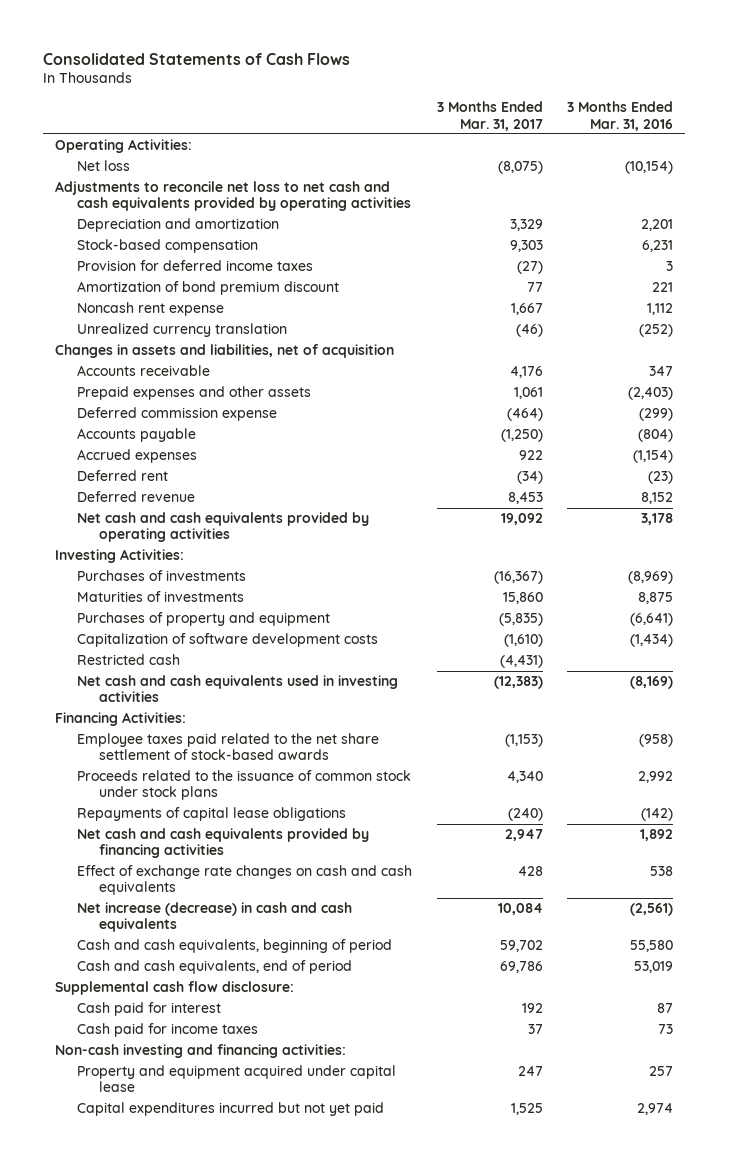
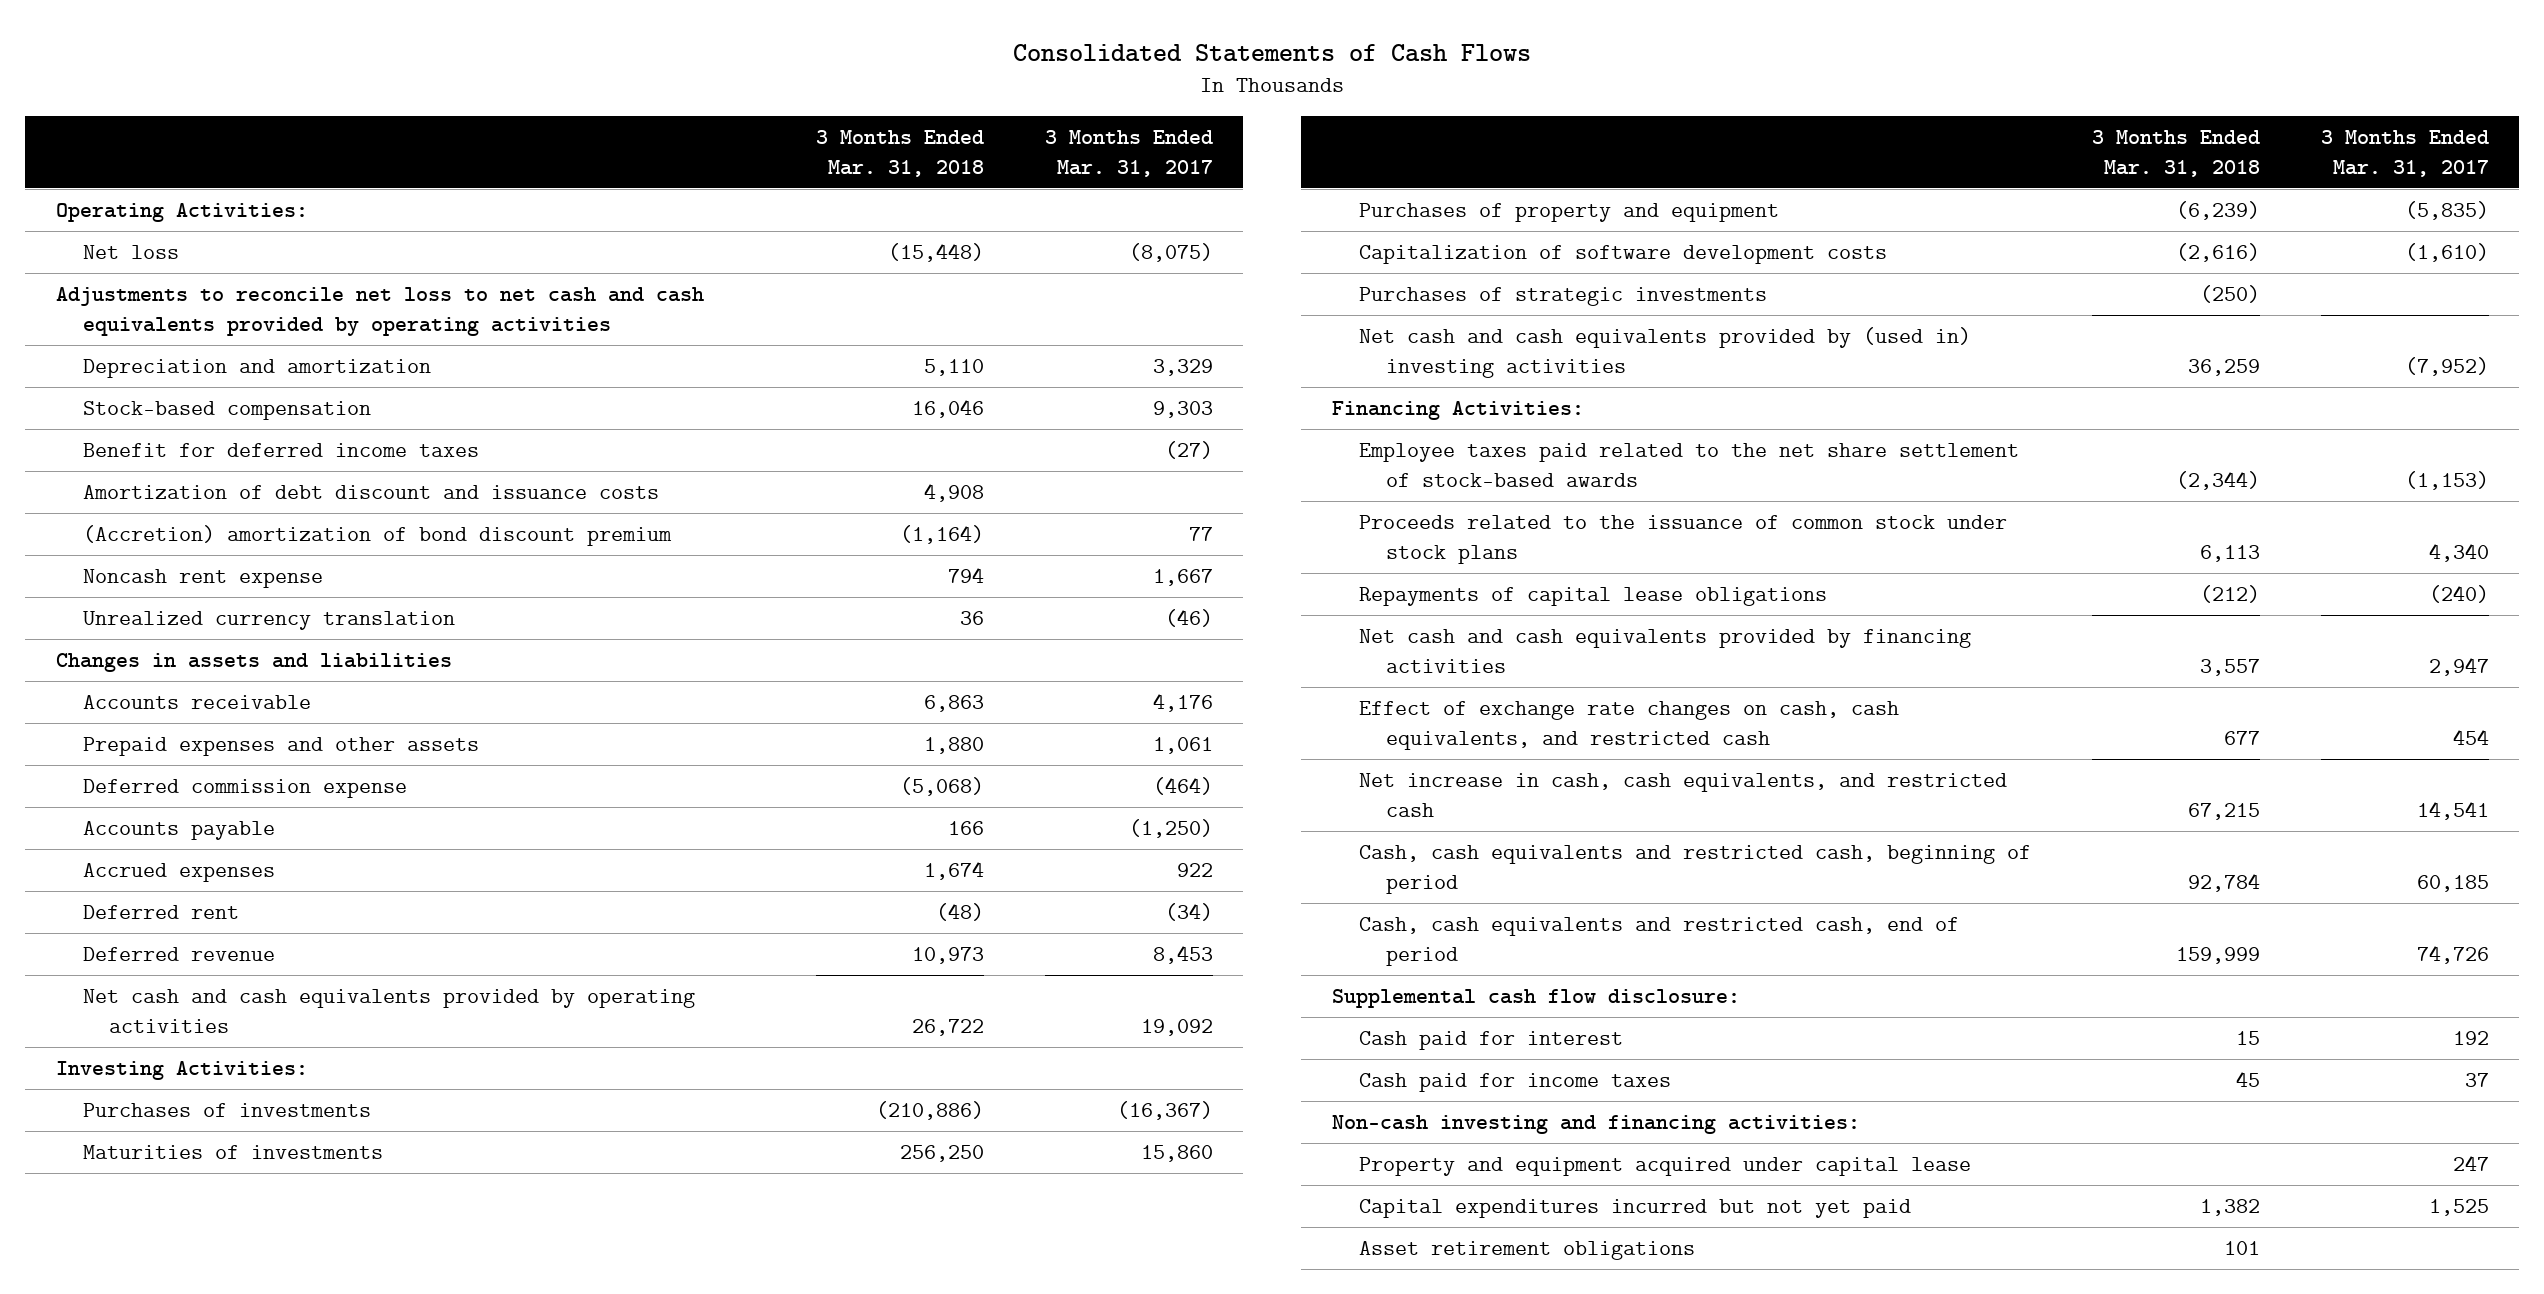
- | 3 Months Ended Mar. 31, 2017 | 3 Months Ended Mar. 31, 2016
+ | 3 Months Ended Mar. 31, 2018 | 3 Months Ended Mar. 31, 2017
- Provision for deferred income taxes | (27) | 3
- Amortization of bond premium discount | 77 | 221
+ Benefit for deferred income taxes | | (27)
+ Amortization of debt discount and issuance costs | 4,908 |
+ (Accretion) amortization of bond discount premium | (1,164) | 77
- Changes in assets and liabilities, net of acquisition
+ Changes in assets and liabilities
- Restricted cash | (4,431) |
- Net cash and cash equivalents used in investing activities | (12,383) | (8,169)
+ Purchases of strategic investments | (250) |
+ Net cash and cash equivalents provided by (used in) investing activities | 36,259 | (7,952)
- Effect of exchange rate changes on cash and cash equivalents | 428 | 538
- Net increase (decrease) in cash and cash equivalents | 10,084 | (2,561)
- Cash and cash equivalents, beginning of period | 59,702 | 55,580
- Cash and cash equivalents, end of period | 69,786 | 53,019
+ Effect of exchange rate changes on cash, cash equivalents, and restricted cash | 677 | 454
+ Net increase in cash, cash equivalents, and restricted cash | 67,215 | 14,541
+ Cash, cash equivalents and restricted cash, beginning of period | 92,784 | 60,185
+ Cash, cash equivalents and restricted cash, end of period | 159,999 | 74,726
+ Asset retirement obligations | 101 |

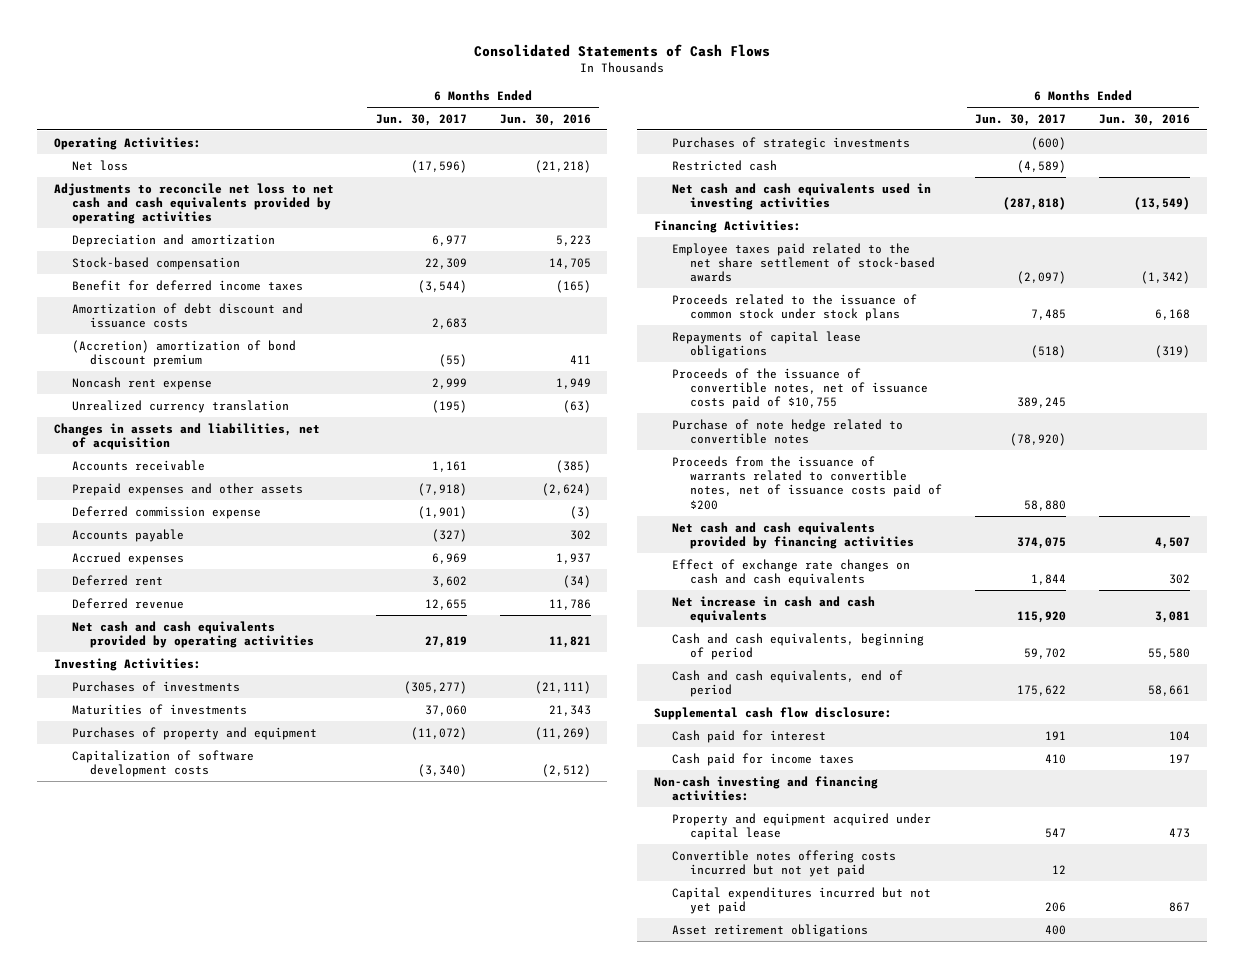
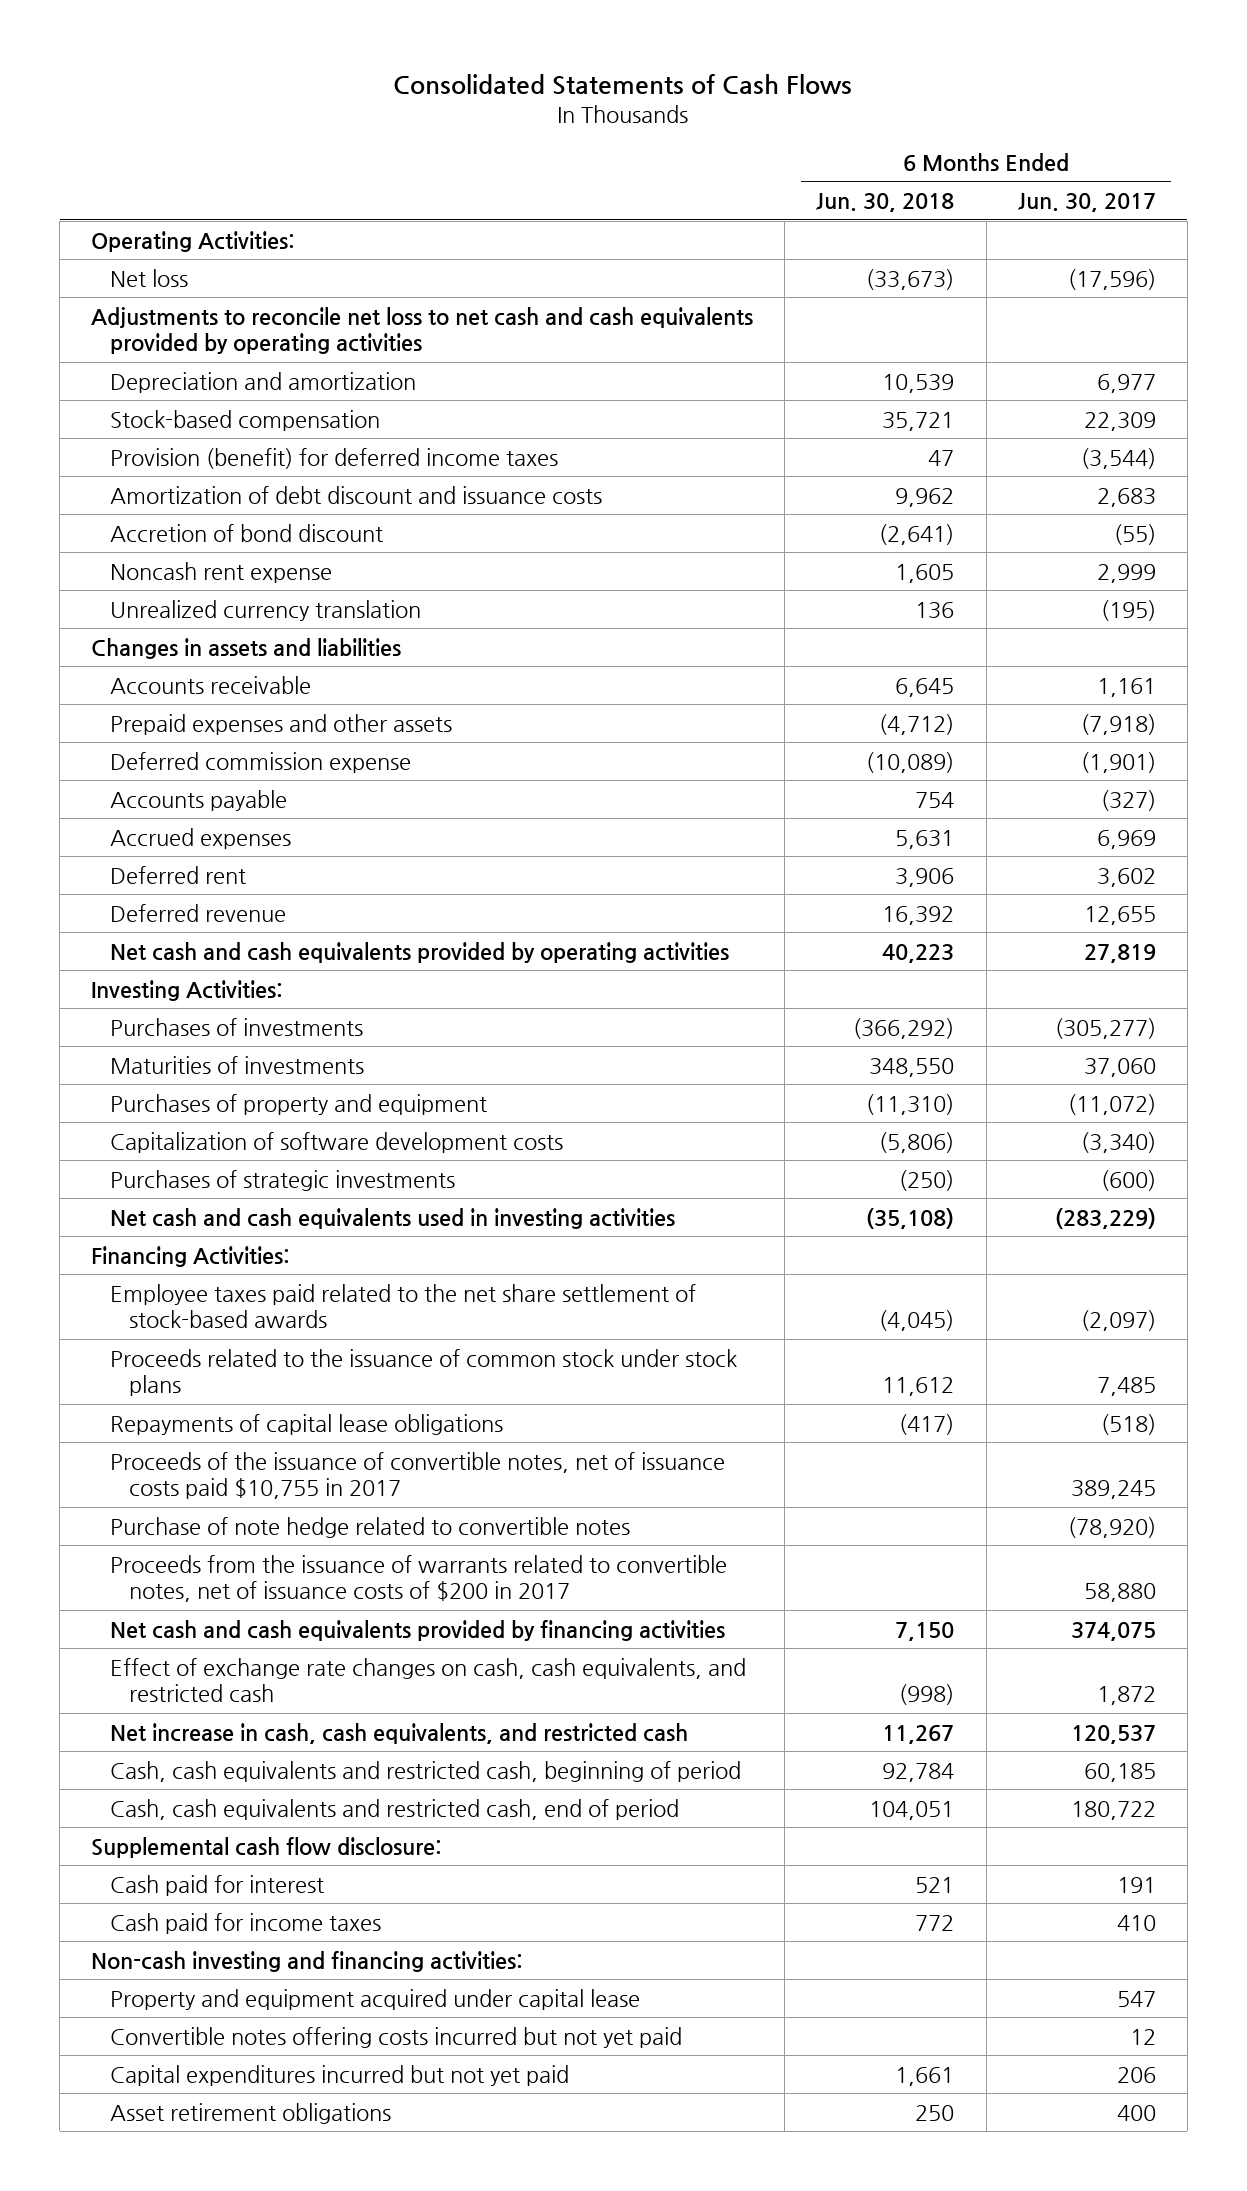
- | 6 Months Ended Jun. 30, 2017 | 6 Months Ended Jun. 30, 2016
+ | 6 Months Ended Jun. 30, 2018 | 6 Months Ended Jun. 30, 2017
- Benefit for deferred income taxes | (3,544) | (165)
+ Provision (benefit) for deferred income taxes | 47 | (3,544)
- (Accretion) amortization of bond discount premium | (55) | 411
+ Accretion of bond discount | (2,641) | (55)
- Changes in assets and liabilities, net of acquisition
+ Changes in assets and liabilities
- Restricted cash | (4,589) |
- Net cash and cash equivalents used in investing activities | (287,818) | (13,549)
+ Net cash and cash equivalents used in investing activities | (35,108) | (283,229)
- Proceeds of the issuance of convertible notes, net of issuance costs paid of $10,755 | 389,245 |
+ Proceeds of the issuance of convertible notes, net of issuance costs paid $10,755 in 2017 | | 389,245
- Proceeds from the issuance of warrants related to convertible notes, net of issuance costs paid of $200 | 58,880 |
+ Proceeds from the issuance of warrants related to convertible notes, net of issuance costs of $200 in 2017 | | 58,880
- Effect of exchange rate changes on cash and cash equivalents | 1,844 | 302
- Net increase in cash and cash equivalents | 115,920 | 3,081
- Cash and cash equivalents, beginning of period | 59,702 | 55,580
- Cash and cash equivalents, end of period | 175,622 | 58,661
+ Effect of exchange rate changes on cash, cash equivalents, and restricted cash | (998) | 1,872
+ Net increase in cash, cash equivalents, and restricted cash | 11,267 | 120,537
+ Cash, cash equivalents and restricted cash, beginning of period | 92,784 | 60,185
+ Cash, cash equivalents and restricted cash, end of period | 104,051 | 180,722

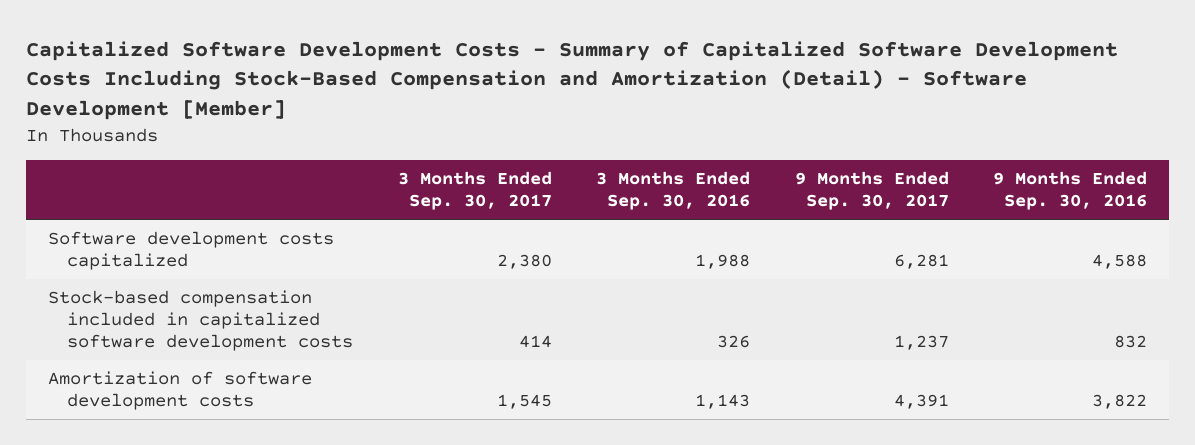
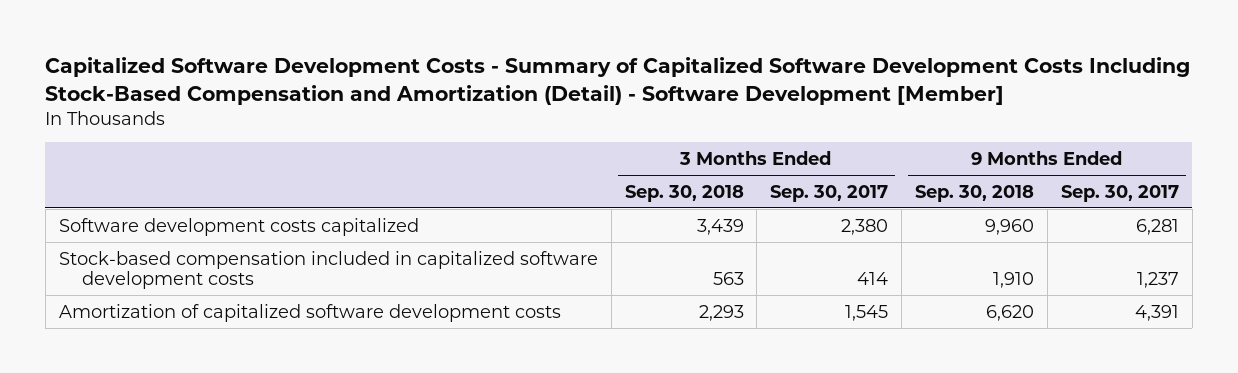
- | 3 Months Ended Sep. 30, 2017 | 3 Months Ended Sep. 30, 2016 | 9 Months Ended Sep. 30, 2017 | 9 Months Ended Sep. 30, 2016
+ | 3 Months Ended Sep. 30, 2018 | 3 Months Ended Sep. 30, 2017 | 9 Months Ended Sep. 30, 2018 | 9 Months Ended Sep. 30, 2017
- Amortization of software development costs | 1,545 | 1,143 | 4,391 | 3,822
+ Amortization of capitalized software development costs | 2,293 | 1,545 | 6,620 | 4,391

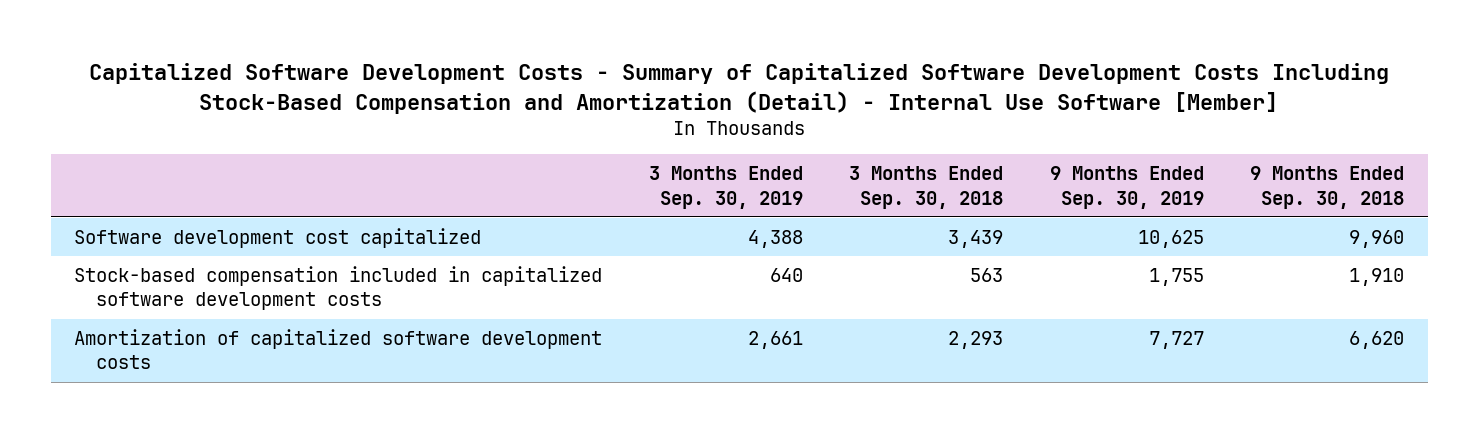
- Capitalized Software Development Costs - Summary of Capitalized Software Development Costs Including Stock-Based Compensation and Amortization (Detail) - Software Development [Member]
+ Capitalized Software Development Costs - Summary of Capitalized Software Development Costs Including Stock-Based Compensation and Amortization (Detail) - Internal Use Software [Member]
- | 3 Months Ended Sep. 30, 2018 | 3 Months Ended Sep. 30, 2017 | 9 Months Ended Sep. 30, 2018 | 9 Months Ended Sep. 30, 2017
+ | 3 Months Ended Sep. 30, 2019 | 3 Months Ended Sep. 30, 2018 | 9 Months Ended Sep. 30, 2019 | 9 Months Ended Sep. 30, 2018
- Software development costs capitalized | 3,439 | 2,380 | 9,960 | 6,281
+ Software development cost capitalized | 4,388 | 3,439 | 10,625 | 9,960

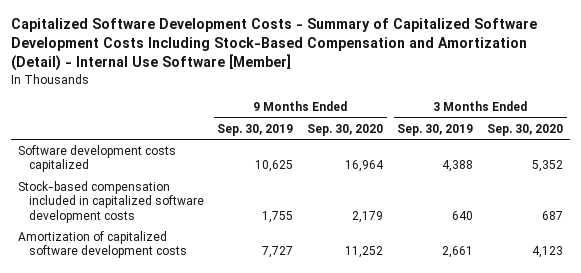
- | 3 Months Ended Sep. 30, 2019 | 3 Months Ended Sep. 30, 2018 | 9 Months Ended Sep. 30, 2019 | 9 Months Ended Sep. 30, 2018
+ | 9 Months Ended Sep. 30, 2019 | 9 Months Ended Sep. 30, 2020 | 3 Months Ended Sep. 30, 2019 | 3 Months Ended Sep. 30, 2020
- Software development cost capitalized | 4,388 | 3,439 | 10,625 | 9,960
+ Software development costs capitalized | 10,625 | 16,964 | 4,388 | 5,352

